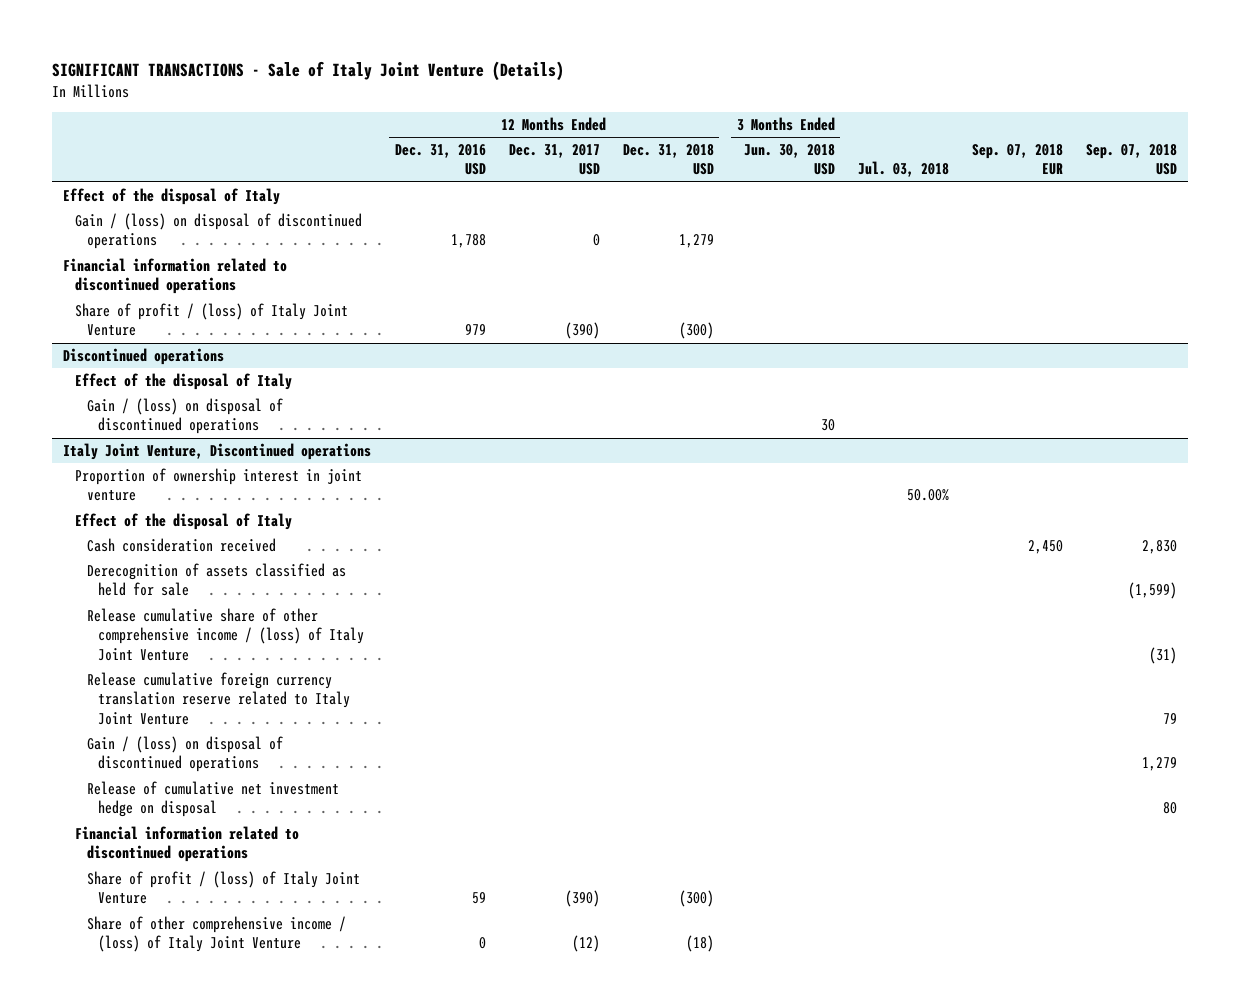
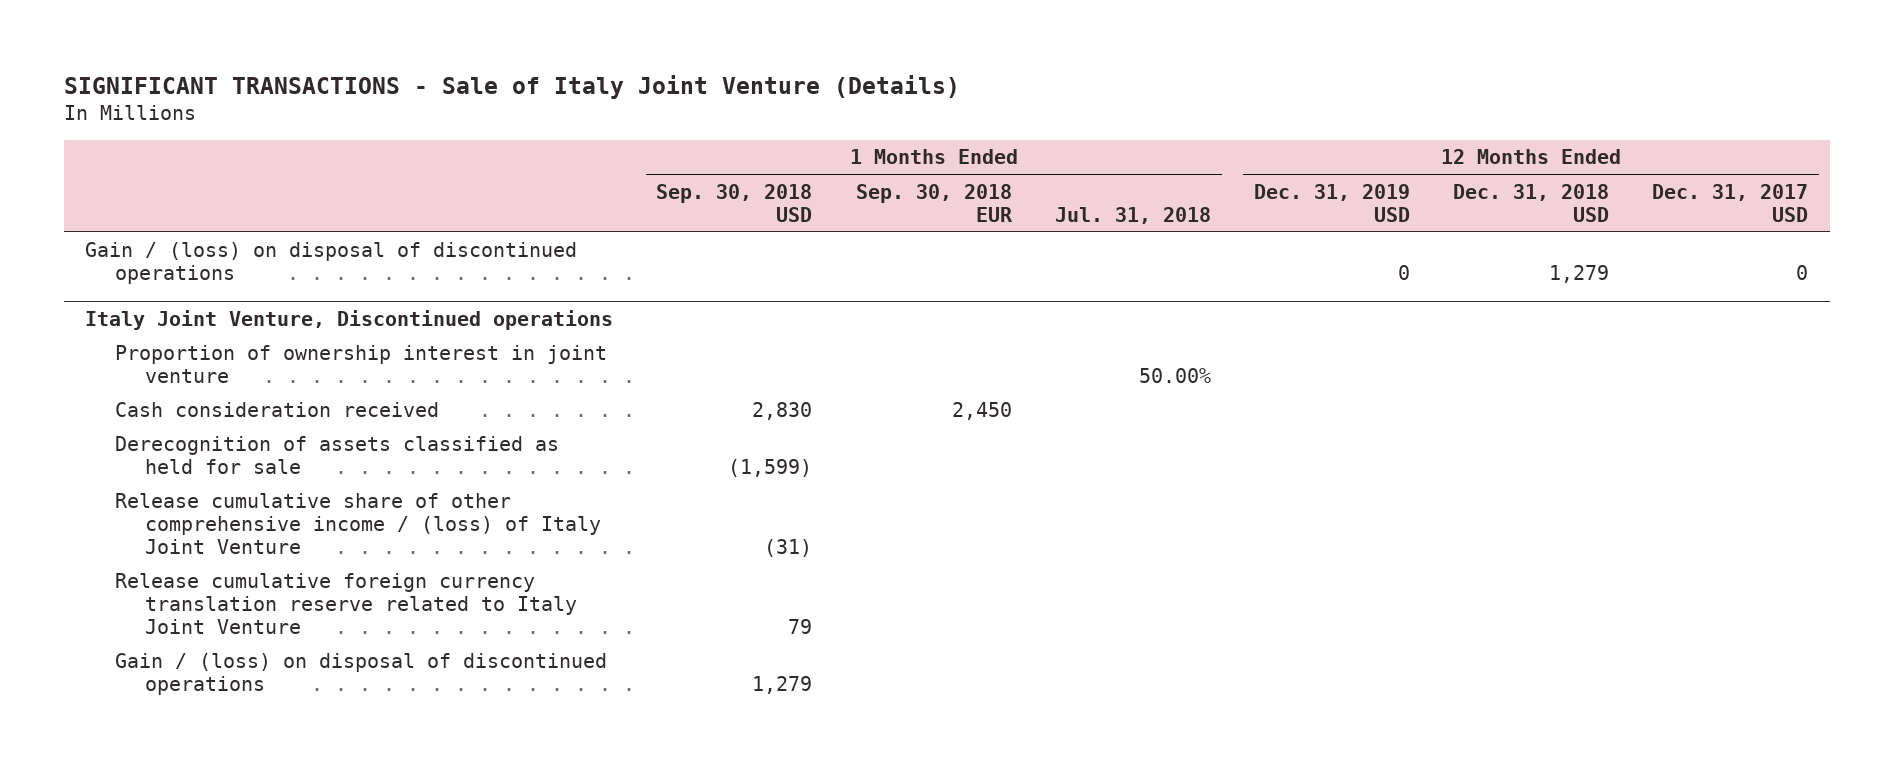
- | 12 Months Ended Dec. 31, 2016 USD | 12 Months Ended Dec. 31, 2017 USD | 12 Months Ended Dec. 31, 2018 USD | 3 Months Ended Jun. 30, 2018 USD | Jul. 03, 2018 | Sep. 07, 2018 EUR | Sep. 07, 2018 USD
+ | 1 Months Ended Sep. 30, 2018 USD | 1 Months Ended Sep. 30, 2018 EUR | 1 Months Ended Jul. 31, 2018 | 12 Months Ended Dec. 31, 2019 USD | 12 Months Ended Dec. 31, 2018 USD | 12 Months Ended Dec. 31, 2017 USD
- Effect of the disposal of Italy
- Financial information related to discontinued operations
- Share of profit / (loss) of Italy Joint Venture | 979 | (390) | (300) | | | |
- Discontinued operations
- Effect of the disposal of Italy
- Gain / (loss) on disposal of discontinued operations | | | | 30 | | |
@ Italy Joint Venture, Discontinued operations
- Effect of the disposal of Italy
- Release of cumulative net investment hedge on disposal | | | | | | | 80
- Financial information related to discontinued operations
- Share of profit / (loss) of Italy Joint Venture | 59 | (390) | (300) | | | |
- Share of other comprehensive income / (loss) of Italy Joint Venture | 0 | (12) | (18) | | | |

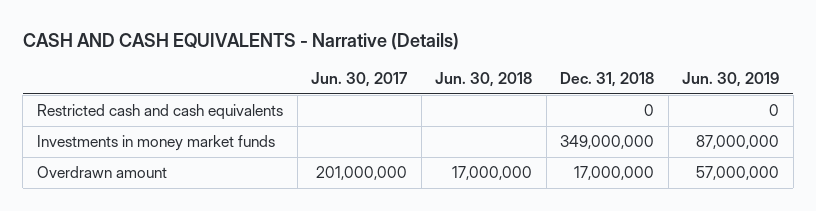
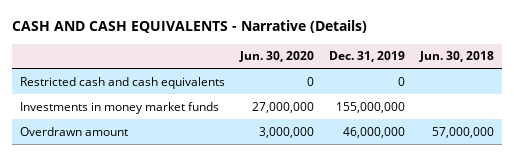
- | Jun. 30, 2017 | Jun. 30, 2018 | Dec. 31, 2018 | Jun. 30, 2019
+ | Jun. 30, 2020 | Dec. 31, 2019 | Jun. 30, 2018
- Overdrawn amount | 201,000,000 | 17,000,000 | 17,000,000 | 57,000,000
+ Overdrawn amount | 3,000,000 | 46,000,000 | 57,000,000

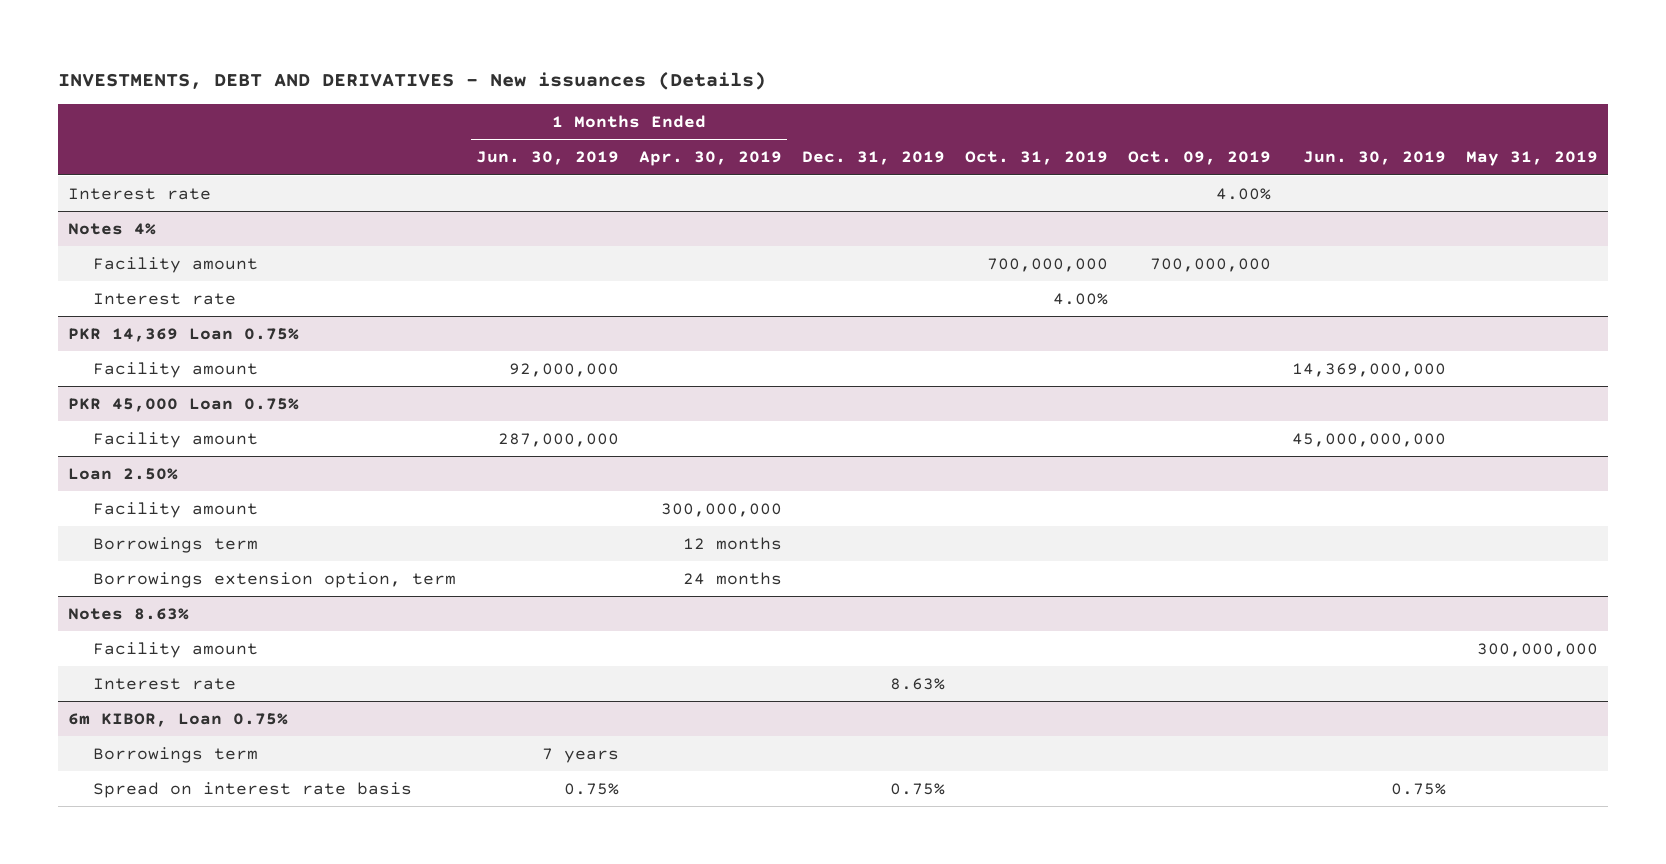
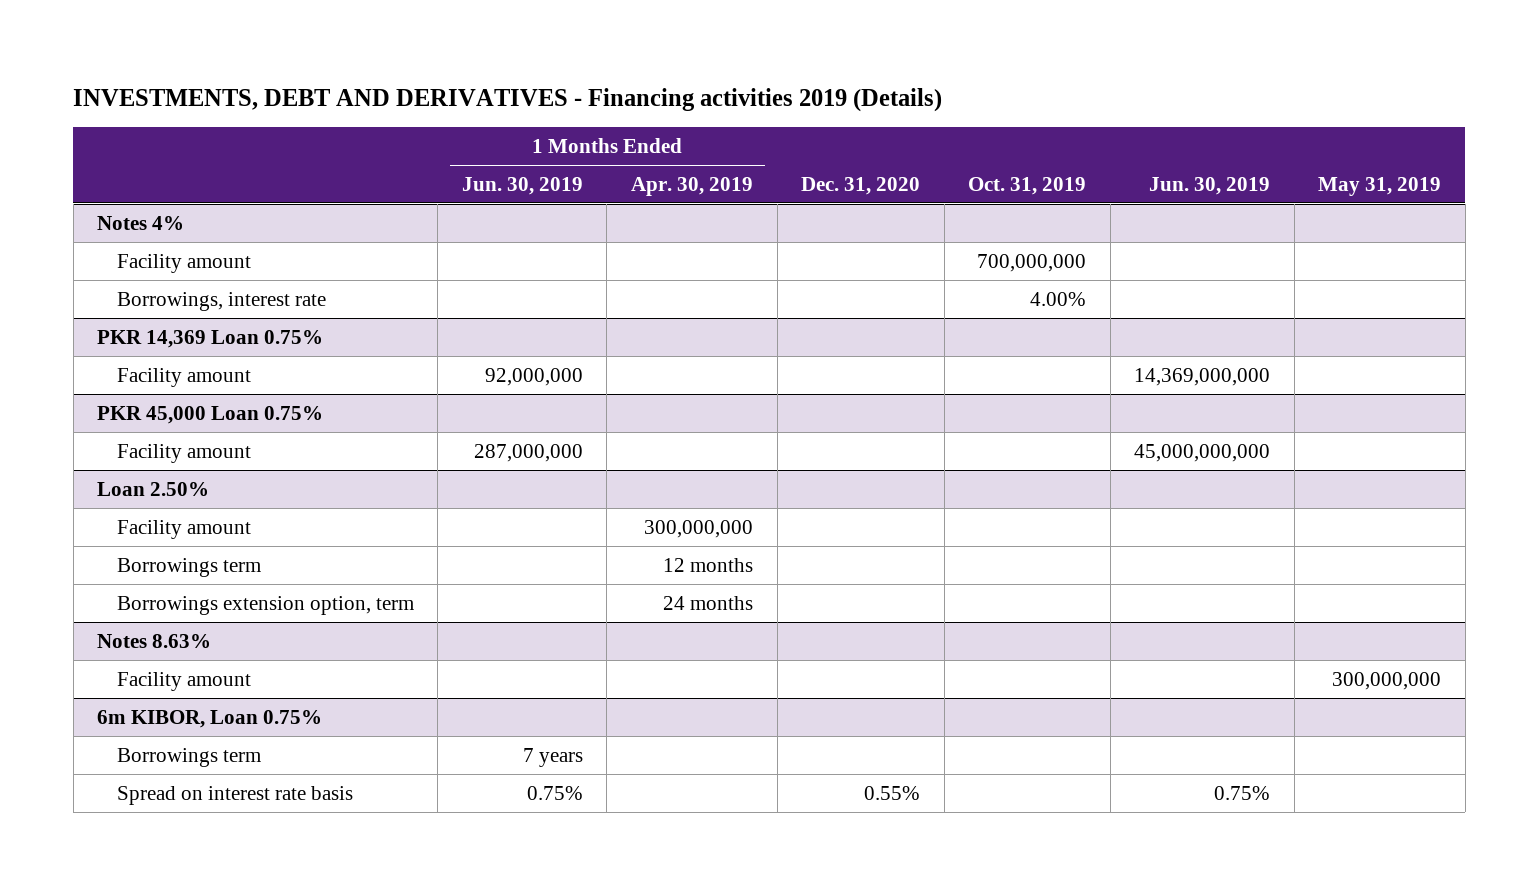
- INVESTMENTS, DEBT AND DERIVATIVES - New issuances (Details)
+ INVESTMENTS, DEBT AND DERIVATIVES - Financing activities 2019 (Details)
- | 1 Months Ended Jun. 30, 2019 | 1 Months Ended Apr. 30, 2019 | Dec. 31, 2019 | Oct. 31, 2019 | Oct. 09, 2019 | Jun. 30, 2019 | May 31, 2019
+ | 1 Months Ended Jun. 30, 2019 | 1 Months Ended Apr. 30, 2019 | Dec. 31, 2020 | Oct. 31, 2019 | Jun. 30, 2019 | May 31, 2019
- Interest rate | | | | | 4.00% | |
@ Notes 4%
- Interest rate | | | | 4.00% | | |
+ Borrowings, interest rate | | | | 4.00% | |
@ Notes 8.63%
- Interest rate | | | 8.63% | | | |

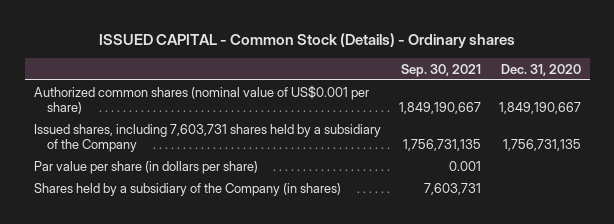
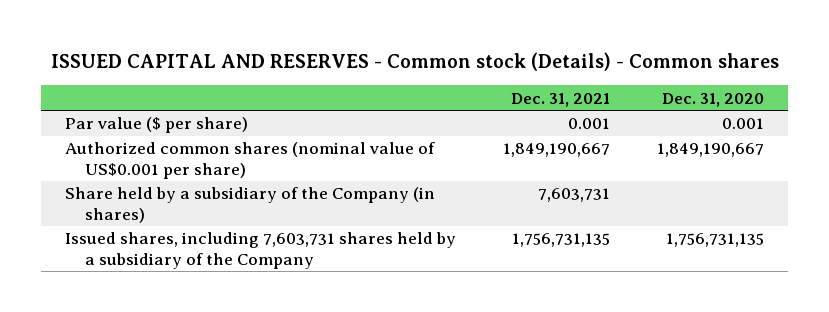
- ISSUED CAPITAL - Common Stock (Details) - Ordinary shares
+ ISSUED CAPITAL AND RESERVES - Common stock (Details) - Common shares
- | Sep. 30, 2021 | Dec. 31, 2020
+ | Dec. 31, 2021 | Dec. 31, 2020
+ Par value ($ per share) | 0.001 | 0.001
+ Share held by a subsidiary of the Company (in shares) | 7,603,731 |
- Par value per share (in dollars per share) | 0.001 |
- Shares held by a subsidiary of the Company (in shares) | 7,603,731 |

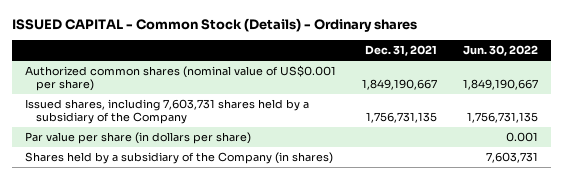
- ISSUED CAPITAL AND RESERVES - Common stock (Details) - Common shares
+ ISSUED CAPITAL - Common Stock (Details) - Ordinary shares
- | Dec. 31, 2021 | Dec. 31, 2020
+ | Dec. 31, 2021 | Jun. 30, 2022
- Par value ($ per share) | 0.001 | 0.001
- Share held by a subsidiary of the Company (in shares) | 7,603,731 |
+ Par value per share (in dollars per share) | | 0.001
+ Shares held by a subsidiary of the Company (in shares) | | 7,603,731

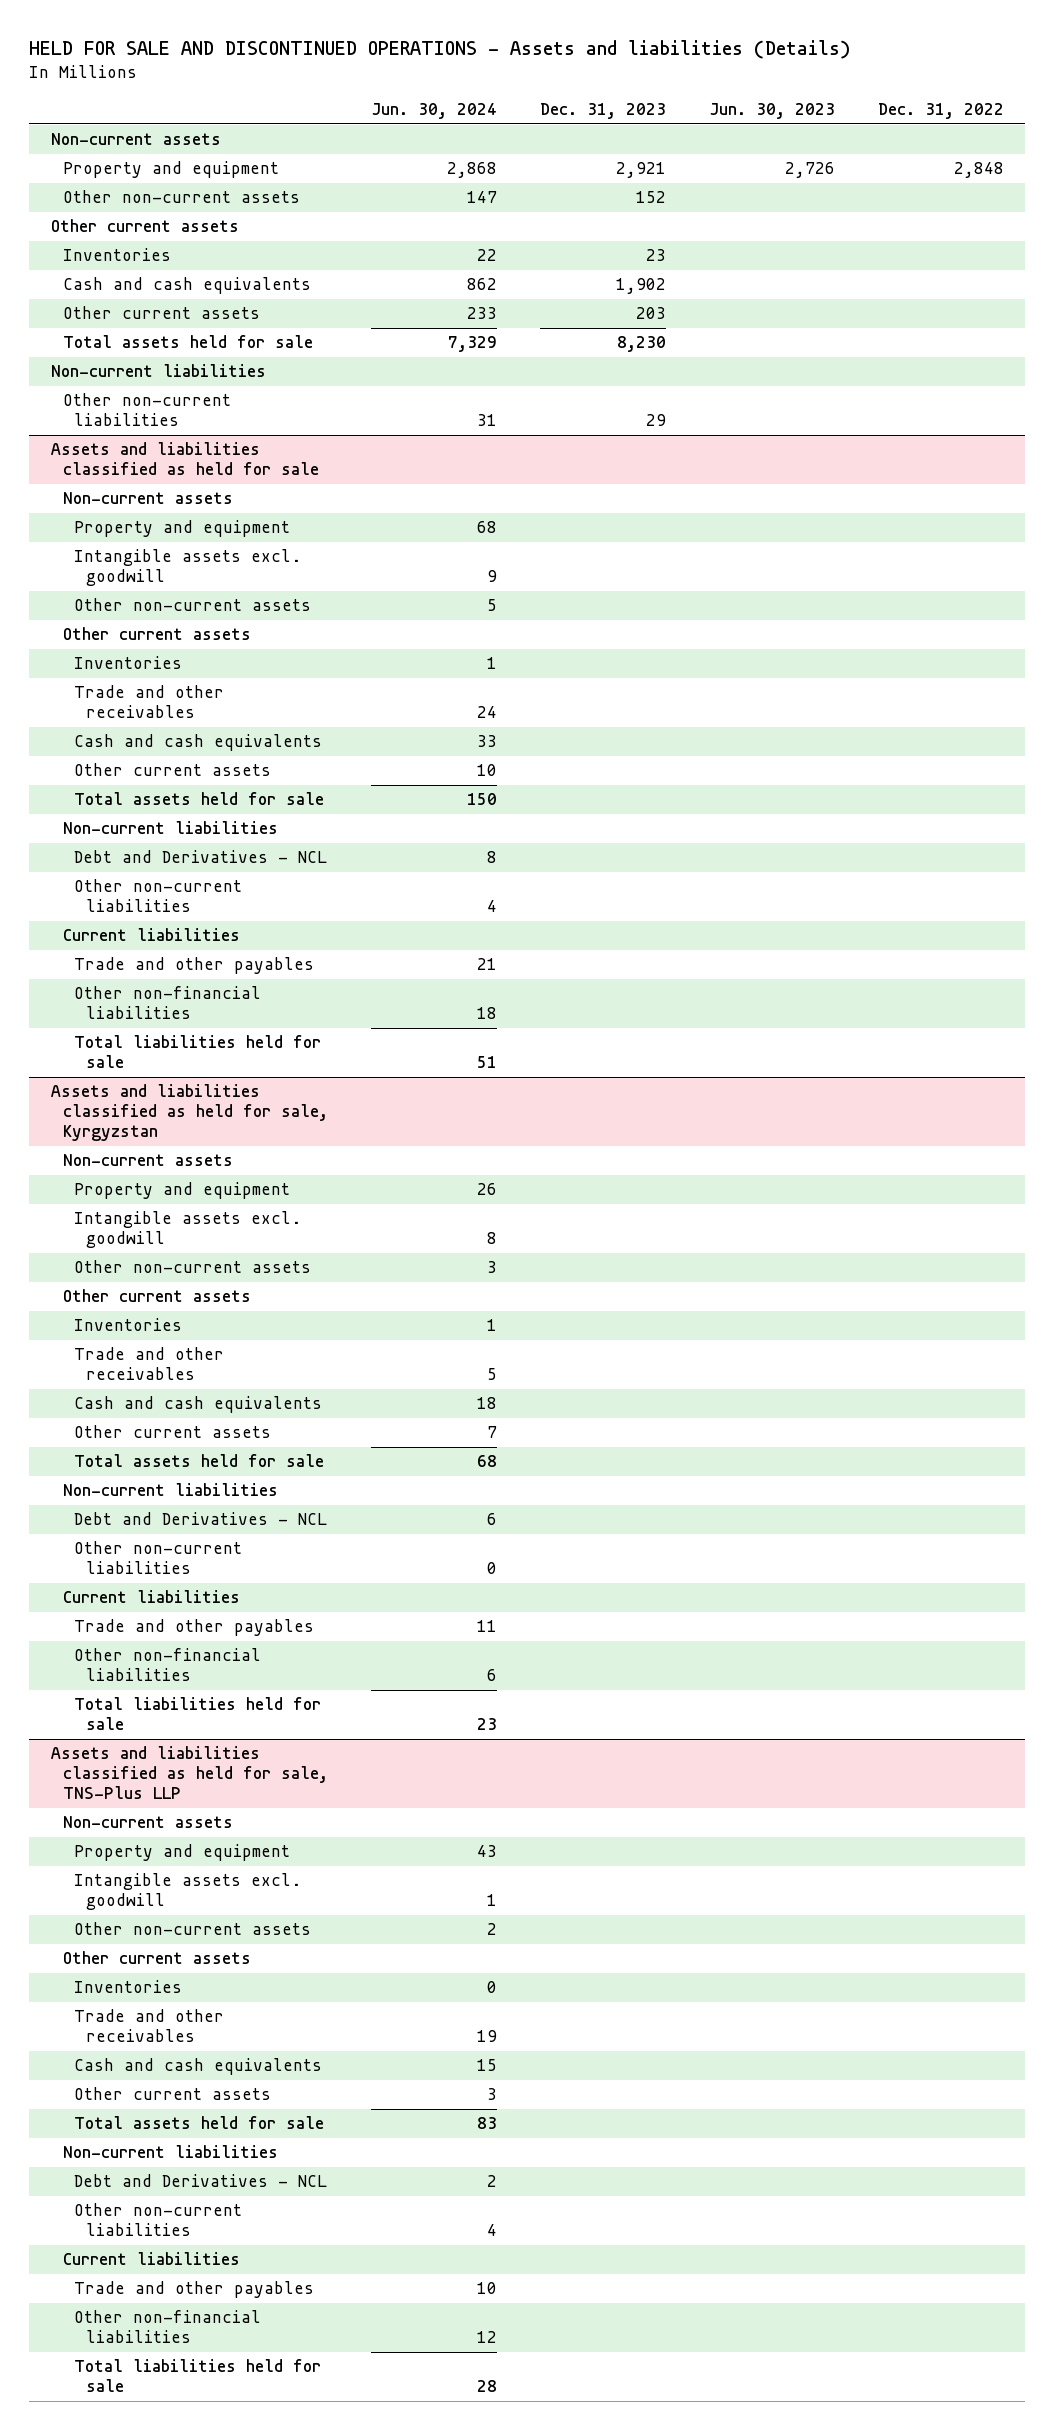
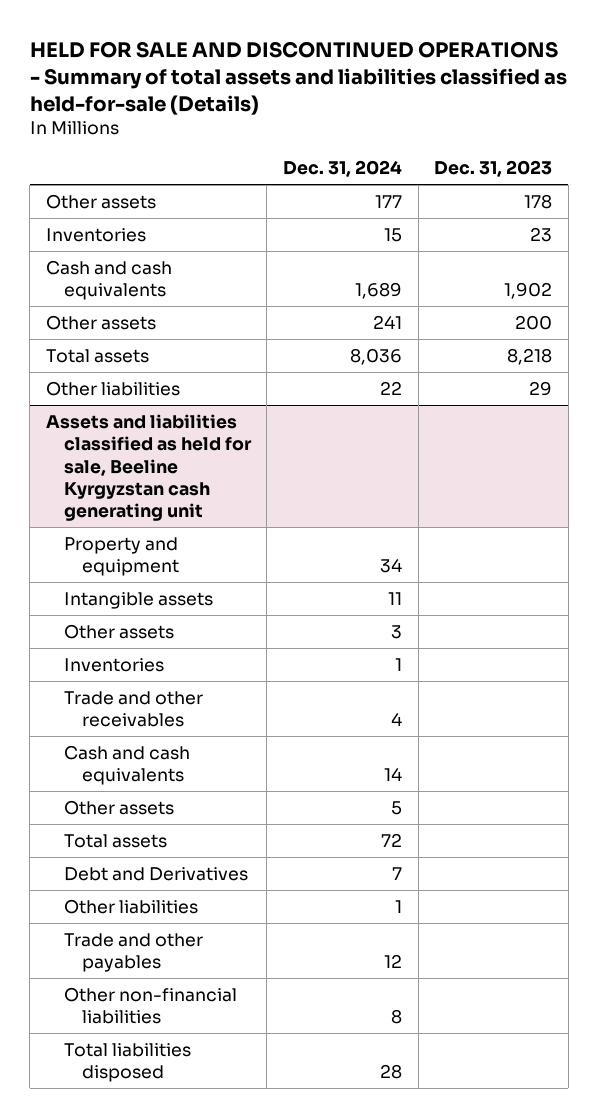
- HELD FOR SALE AND DISCONTINUED OPERATIONS - Assets and liabilities (Details)
+ HELD FOR SALE AND DISCONTINUED OPERATIONS - Summary of total assets and liabilities classified as held-for-sale (Details)
- | Jun. 30, 2024 | Dec. 31, 2023 | Jun. 30, 2023 | Dec. 31, 2022
+ | Dec. 31, 2024 | Dec. 31, 2023
- Non-current assets
- Property and equipment | 2,868 | 2,921 | 2,726 | 2,848
- Other non-current assets | 147 | 152 | |
- Other current assets
+ Other assets | 177 | 178
- Other current assets | 233 | 203 | |
- Total assets held for sale | 7,329 | 8,230 | |
- Non-current liabilities
- Other non-current liabilities | 31 | 29 | |
- Assets and liabilities classified as held for sale
- Non-current assets
- Property and equipment | 68 | | |
- Intangible assets excl. goodwill | 9 | | |
- Other non-current assets | 5 | | |
- Other current assets
- Inventories | 1 | | |
- Trade and other receivables | 24 | | |
- Cash and cash equivalents | 33 | | |
- Other current assets | 10 | | |
- Total assets held for sale | 150 | | |
- Non-current liabilities
- Debt and Derivatives - NCL | 8 | | |
- Other non-current liabilities | 4 | | |
- Current liabilities
- Trade and other payables | 21 | | |
- Other non-financial liabilities | 18 | | |
- Total liabilities held for sale | 51 | | |
- Assets and liabilities classified as held for sale, Kyrgyzstan
- Non-current assets
+ Other assets | 241 | 200
+ Total assets | 8,036 | 8,218
+ Other liabilities | 22 | 29
+ Assets and liabilities classified as held for sale, Beeline Kyrgyzstan cash generating unit
- Intangible assets excl. goodwill | 8 | | |
- Other non-current assets | 3 | | |
- Other current assets
+ Intangible assets | 11 |
+ Other assets | 3 |
- Other current assets | 7 | | |
- Total assets held for sale | 68 | | |
- Non-current liabilities
- Debt and Derivatives - NCL | 6 | | |
- Other non-current liabilities | 0 | | |
- Current liabilities
+ Other assets | 5 |
+ Total assets | 72 |
+ Debt and Derivatives | 7 |
+ Other liabilities | 1 |
- Total liabilities held for sale | 23 | | |
- Assets and liabilities classified as held for sale, TNS-Plus LLP
- Non-current assets
- Property and equipment | 43 | | |
- Intangible assets excl. goodwill | 1 | | |
- Other non-current assets | 2 | | |
- Other current assets
- Inventories | 0 | | |
- Trade and other receivables | 19 | | |
- Cash and cash equivalents | 15 | | |
- Other current assets | 3 | | |
- Total assets held for sale | 83 | | |
- Non-current liabilities
- Debt and Derivatives - NCL | 2 | | |
- Other non-current liabilities | 4 | | |
- Current liabilities
- Trade and other payables | 10 | | |
- Other non-financial liabilities | 12 | | |
- Total liabilities held for sale | 28 | | |
+ Total liabilities disposed | 28 |

